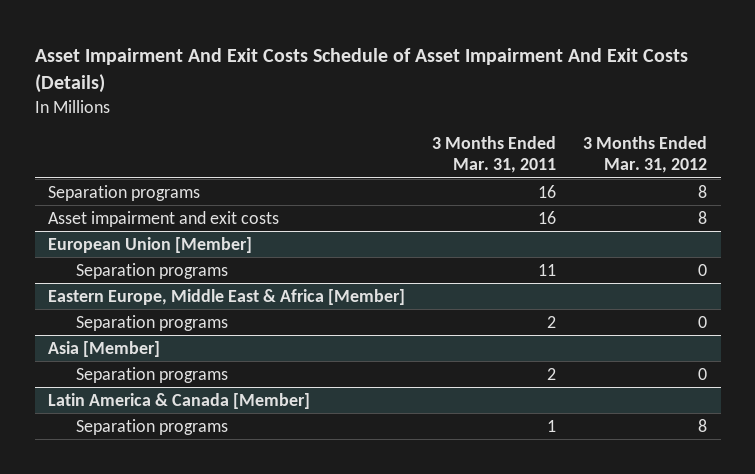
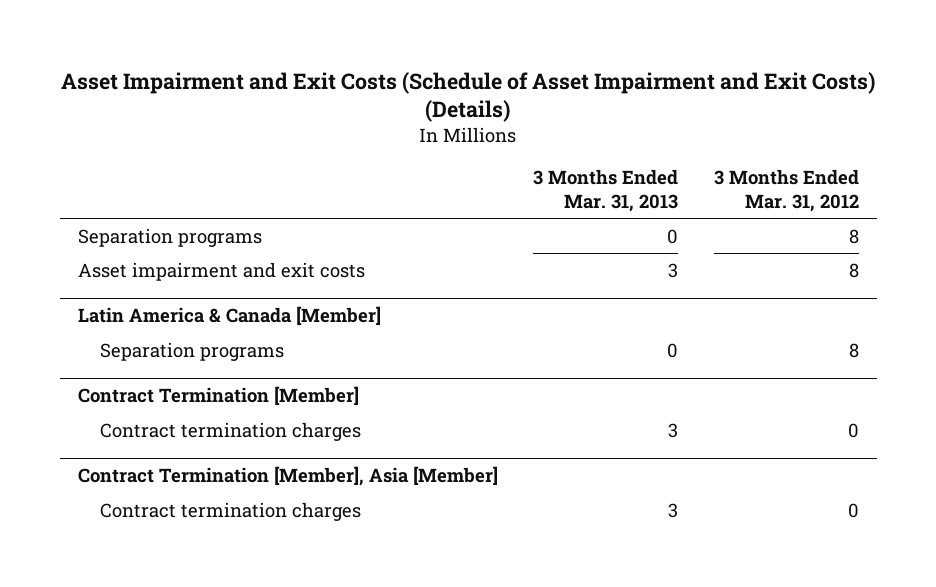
- Asset Impairment And Exit Costs Schedule of Asset Impairment And Exit Costs (Details)
+ Asset Impairment and Exit Costs (Schedule of Asset Impairment and Exit Costs) (Details)
- | 3 Months Ended Mar. 31, 2011 | 3 Months Ended Mar. 31, 2012
+ | 3 Months Ended Mar. 31, 2013 | 3 Months Ended Mar. 31, 2012
- European Union [Member]
- Separation programs | 11 | 0
- Eastern Europe, Middle East & Africa [Member]
- Separation programs | 2 | 0
- Asia [Member]
- Separation programs | 2 | 0
+ Contract Termination [Member]
+ Contract termination charges | 3 | 0
+ Contract Termination [Member], Asia [Member]
+ Contract termination charges | 3 | 0

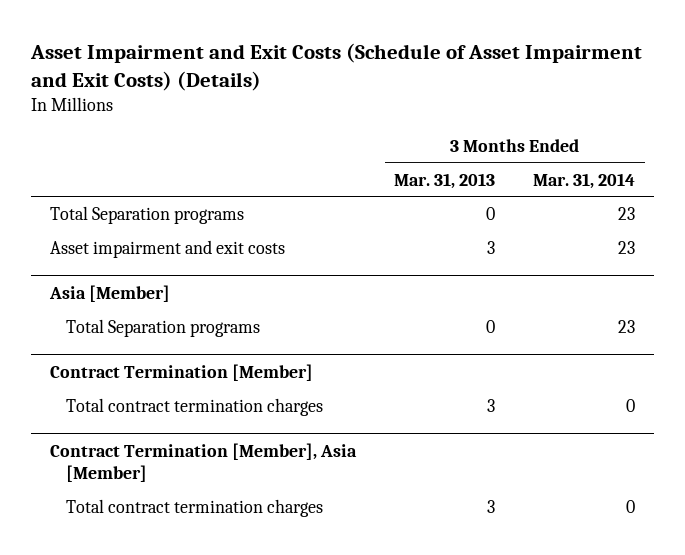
- | 3 Months Ended Mar. 31, 2013 | 3 Months Ended Mar. 31, 2012
+ | 3 Months Ended Mar. 31, 2013 | 3 Months Ended Mar. 31, 2014
- Separation programs | 0 | 8
+ Total Separation programs | 0 | 23
- Latin America & Canada [Member]
- Separation programs | 0 | 8
+ Asia [Member]
+ Total Separation programs | 0 | 23
@ Contract Termination [Member]
- Contract termination charges | 3 | 0
+ Total contract termination charges | 3 | 0
@ Contract Termination [Member], Asia [Member]
- Contract termination charges | 3 | 0
+ Total contract termination charges | 3 | 0

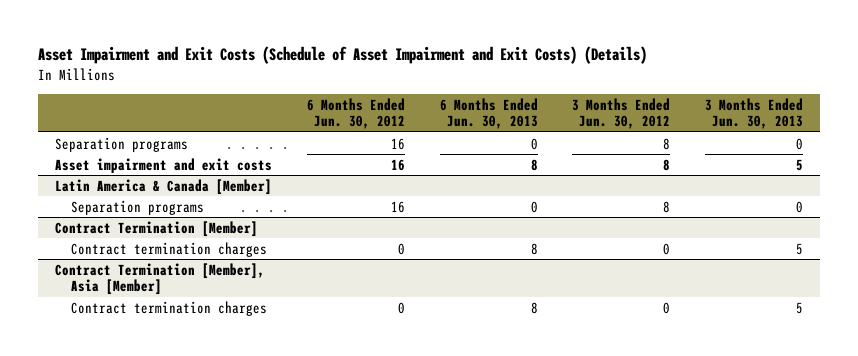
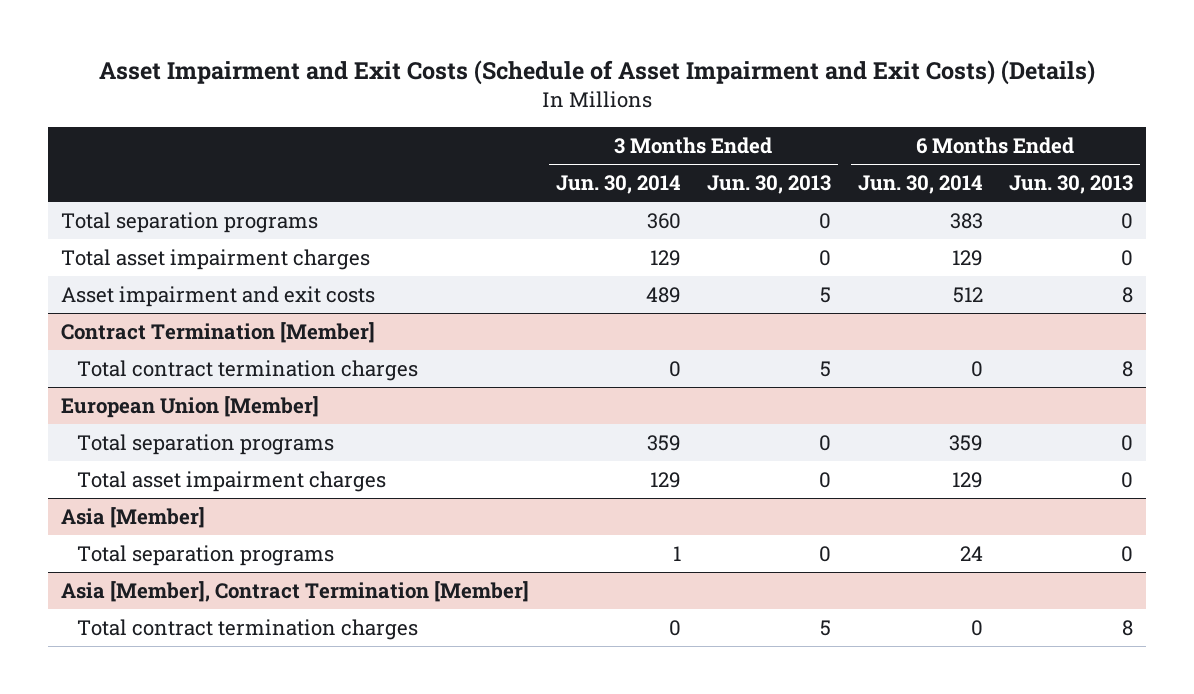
- | 6 Months Ended Jun. 30, 2012 | 6 Months Ended Jun. 30, 2013 | 3 Months Ended Jun. 30, 2012 | 3 Months Ended Jun. 30, 2013
+ | 3 Months Ended Jun. 30, 2014 | 3 Months Ended Jun. 30, 2013 | 6 Months Ended Jun. 30, 2014 | 6 Months Ended Jun. 30, 2013
- Separation programs | 16 | 0 | 8 | 0
+ Total separation programs | 360 | 0 | 383 | 0
+ Total asset impairment charges | 129 | 0 | 129 | 0
- Latin America & Canada [Member]
- Separation programs | 16 | 0 | 8 | 0
@ Contract Termination [Member]
- Contract termination charges | 0 | 8 | 0 | 5
- Contract Termination [Member], Asia [Member]
- Contract termination charges | 0 | 8 | 0 | 5
@ Contract Termination [Member]
+ Total contract termination charges | 0 | 5 | 0 | 8
+ European Union [Member]
+ Total separation programs | 359 | 0 | 359 | 0
+ Total asset impairment charges | 129 | 0 | 129 | 0
+ Asia [Member]
+ Total separation programs | 1 | 0 | 24 | 0
+ Asia [Member], Contract Termination [Member]
+ Total contract termination charges | 0 | 5 | 0 | 8

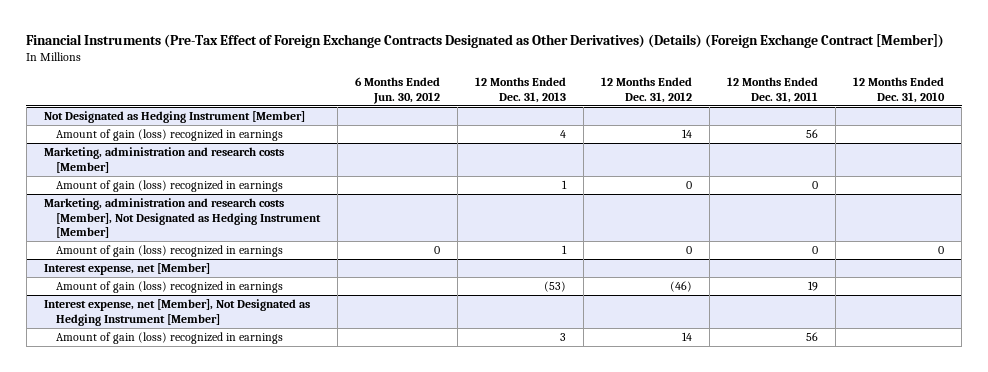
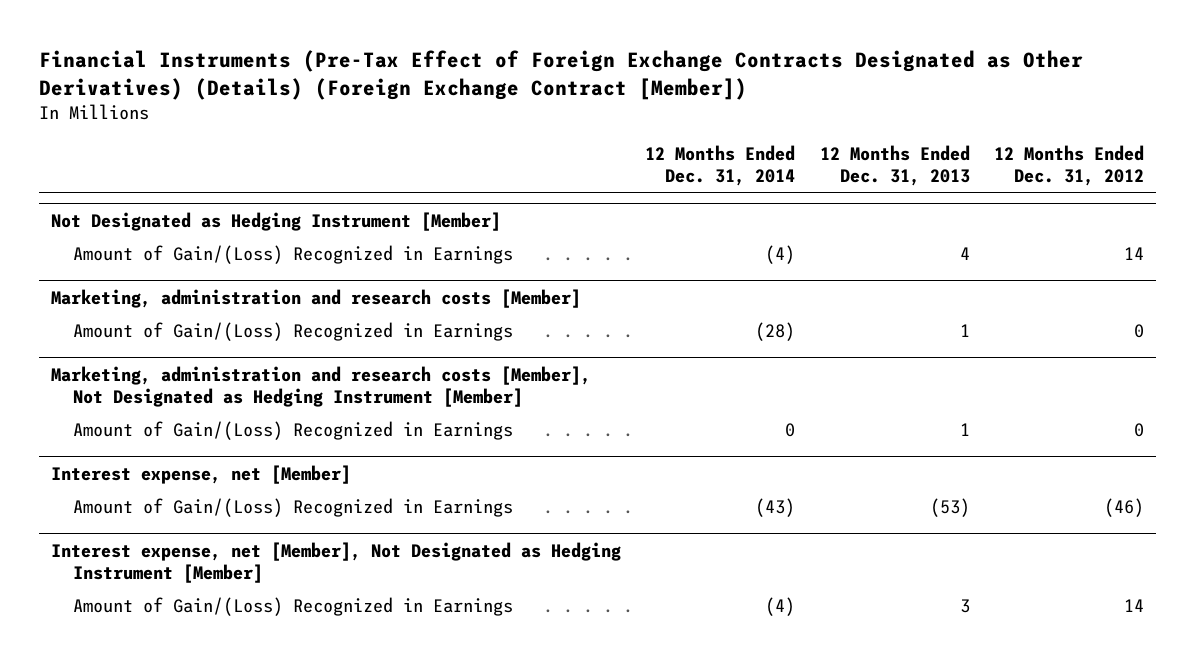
- | 6 Months Ended Jun. 30, 2012 | 12 Months Ended Dec. 31, 2013 | 12 Months Ended Dec. 31, 2012 | 12 Months Ended Dec. 31, 2011 | 12 Months Ended Dec. 31, 2010
+ | 12 Months Ended Dec. 31, 2014 | 12 Months Ended Dec. 31, 2013 | 12 Months Ended Dec. 31, 2012
@ Not Designated as Hedging Instrument [Member]
- Amount of gain (loss) recognized in earnings | | 4 | 14 | 56 |
+ Amount of Gain/(Loss) Recognized in Earnings | (4) | 4 | 14
@ Marketing, administration and research costs [Member]
- Amount of gain (loss) recognized in earnings | | 1 | 0 | 0 |
+ Amount of Gain/(Loss) Recognized in Earnings | (28) | 1 | 0
@ Marketing, administration and research costs [Member], Not Designated as Hedging Instrument [Member]
- Amount of gain (loss) recognized in earnings | 0 | 1 | 0 | 0 | 0
+ Amount of Gain/(Loss) Recognized in Earnings | 0 | 1 | 0
@ Interest expense, net [Member]
- Amount of gain (loss) recognized in earnings | | (53) | (46) | 19 |
+ Amount of Gain/(Loss) Recognized in Earnings | (43) | (53) | (46)
@ Interest expense, net [Member], Not Designated as Hedging Instrument [Member]
- Amount of gain (loss) recognized in earnings | | 3 | 14 | 56 |
+ Amount of Gain/(Loss) Recognized in Earnings | (4) | 3 | 14

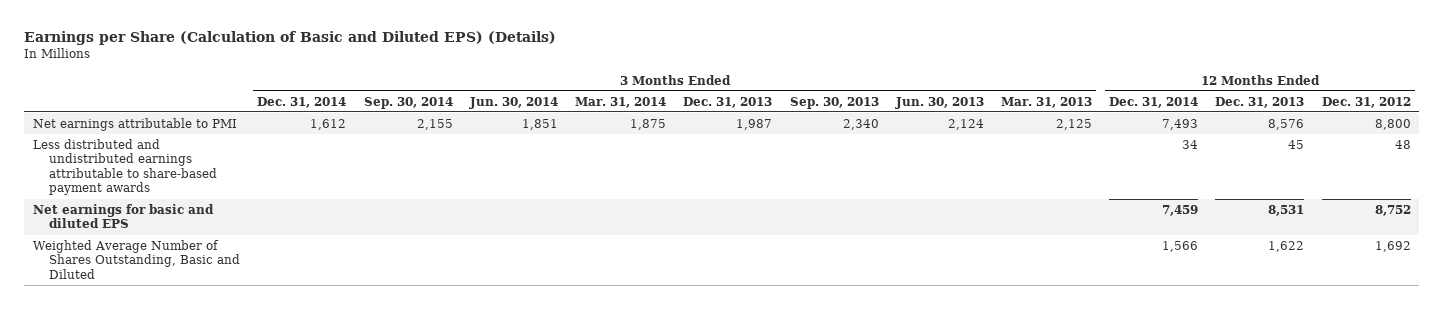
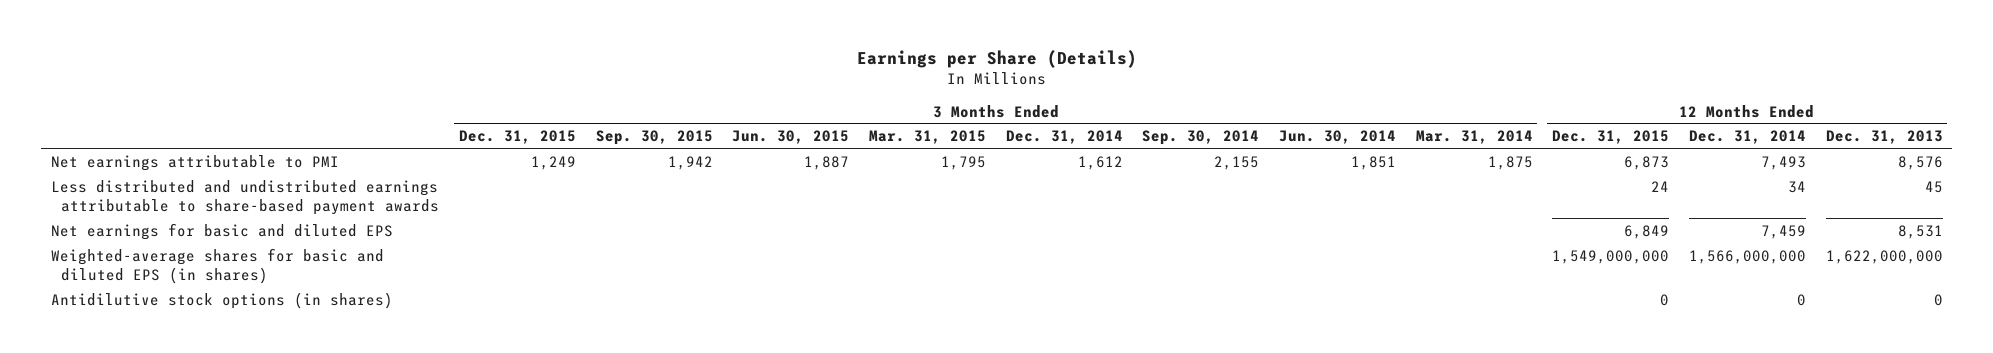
- Earnings per Share (Calculation of Basic and Diluted EPS) (Details)
+ Earnings per Share (Details)
- | 3 Months Ended Dec. 31, 2014 | 3 Months Ended Sep. 30, 2014 | 3 Months Ended Jun. 30, 2014 | 3 Months Ended Mar. 31, 2014 | 3 Months Ended Dec. 31, 2013 | 3 Months Ended Sep. 30, 2013 | 3 Months Ended Jun. 30, 2013 | 3 Months Ended Mar. 31, 2013 | 12 Months Ended Dec. 31, 2014 | 12 Months Ended Dec. 31, 2013 | 12 Months Ended Dec. 31, 2012
+ | 3 Months Ended Dec. 31, 2015 | 3 Months Ended Sep. 30, 2015 | 3 Months Ended Jun. 30, 2015 | 3 Months Ended Mar. 31, 2015 | 3 Months Ended Dec. 31, 2014 | 3 Months Ended Sep. 30, 2014 | 3 Months Ended Jun. 30, 2014 | 3 Months Ended Mar. 31, 2014 | 12 Months Ended Dec. 31, 2015 | 12 Months Ended Dec. 31, 2014 | 12 Months Ended Dec. 31, 2013
- Weighted Average Number of Shares Outstanding, Basic and Diluted | | | | | | | | | 1,566 | 1,622 | 1,692
+ Weighted-average shares for basic and diluted EPS (in shares) | | | | | | | | | 1,549,000,000 | 1,566,000,000 | 1,622,000,000
+ Antidilutive stock options (in shares) | | | | | | | | | 0 | 0 | 0

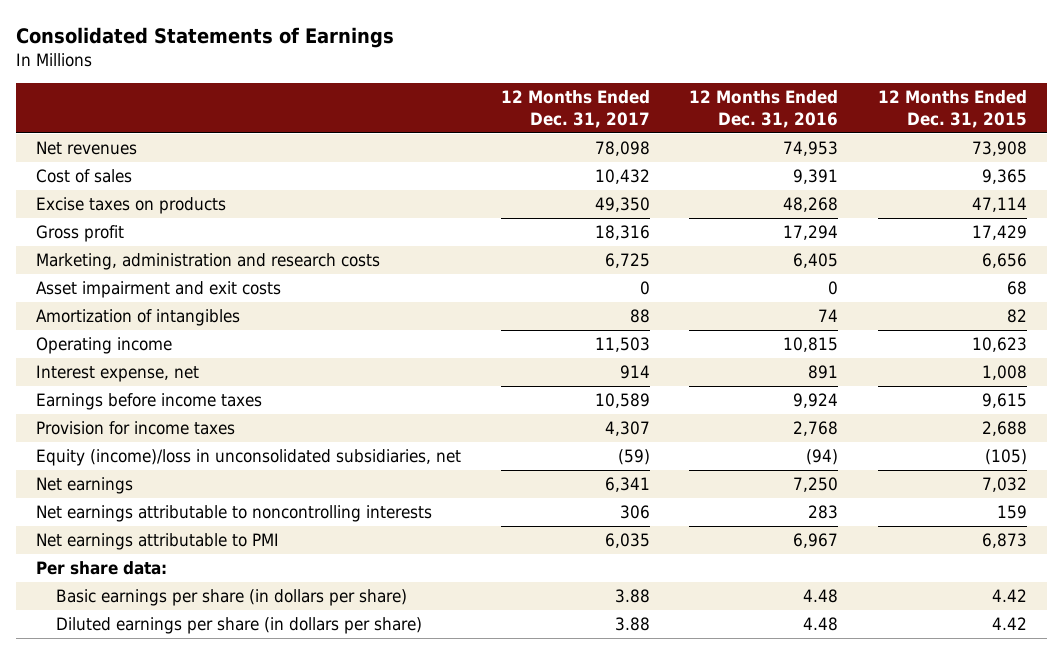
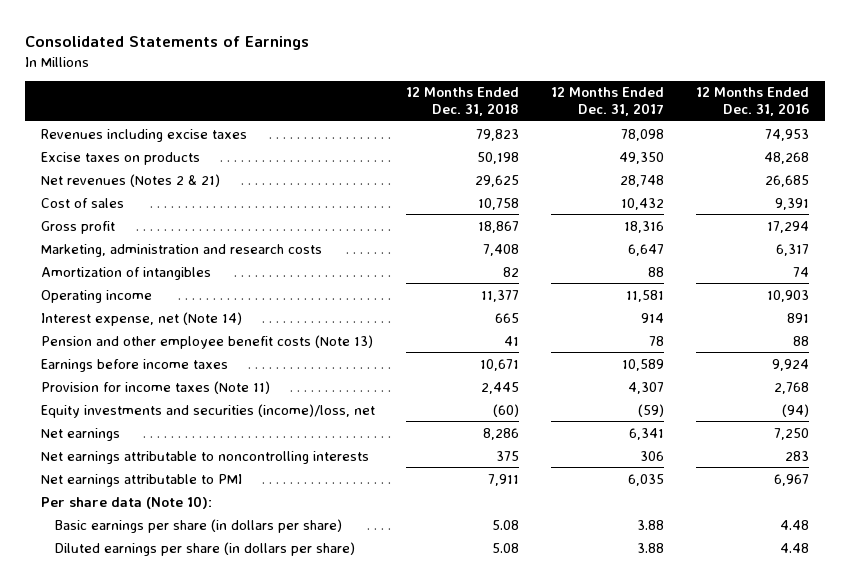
- | 12 Months Ended Dec. 31, 2017 | 12 Months Ended Dec. 31, 2016 | 12 Months Ended Dec. 31, 2015
+ | 12 Months Ended Dec. 31, 2018 | 12 Months Ended Dec. 31, 2017 | 12 Months Ended Dec. 31, 2016
- Net revenues | 78,098 | 74,953 | 73,908
+ Revenues including excise taxes | 79,823 | 78,098 | 74,953
+ Net revenues (Notes 2 & 21) | 29,625 | 28,748 | 26,685
moved down: Cost of sales | 10,758 | 10,432 | 9,391
- Marketing, administration and research costs | 6,725 | 6,405 | 6,656
- Asset impairment and exit costs | 0 | 0 | 68
+ Marketing, administration and research costs | 7,408 | 6,647 | 6,317
- Operating income | 11,503 | 10,815 | 10,623
- Interest expense, net | 914 | 891 | 1,008
+ Operating income | 11,377 | 11,581 | 10,903
+ Interest expense, net (Note 14) | 665 | 914 | 891
+ Pension and other employee benefit costs (Note 13) | 41 | 78 | 88
- Provision for income taxes | 4,307 | 2,768 | 2,688
- Equity (income)/loss in unconsolidated subsidiaries, net | (59) | (94) | (105)
+ Provision for income taxes (Note 11) | 2,445 | 4,307 | 2,768
+ Equity investments and securities (income)/loss, net | (60) | (59) | (94)
- Per share data:
+ Per share data (Note 10):

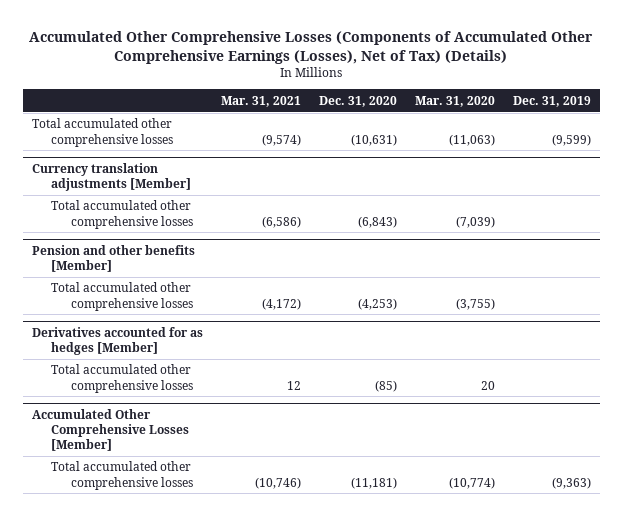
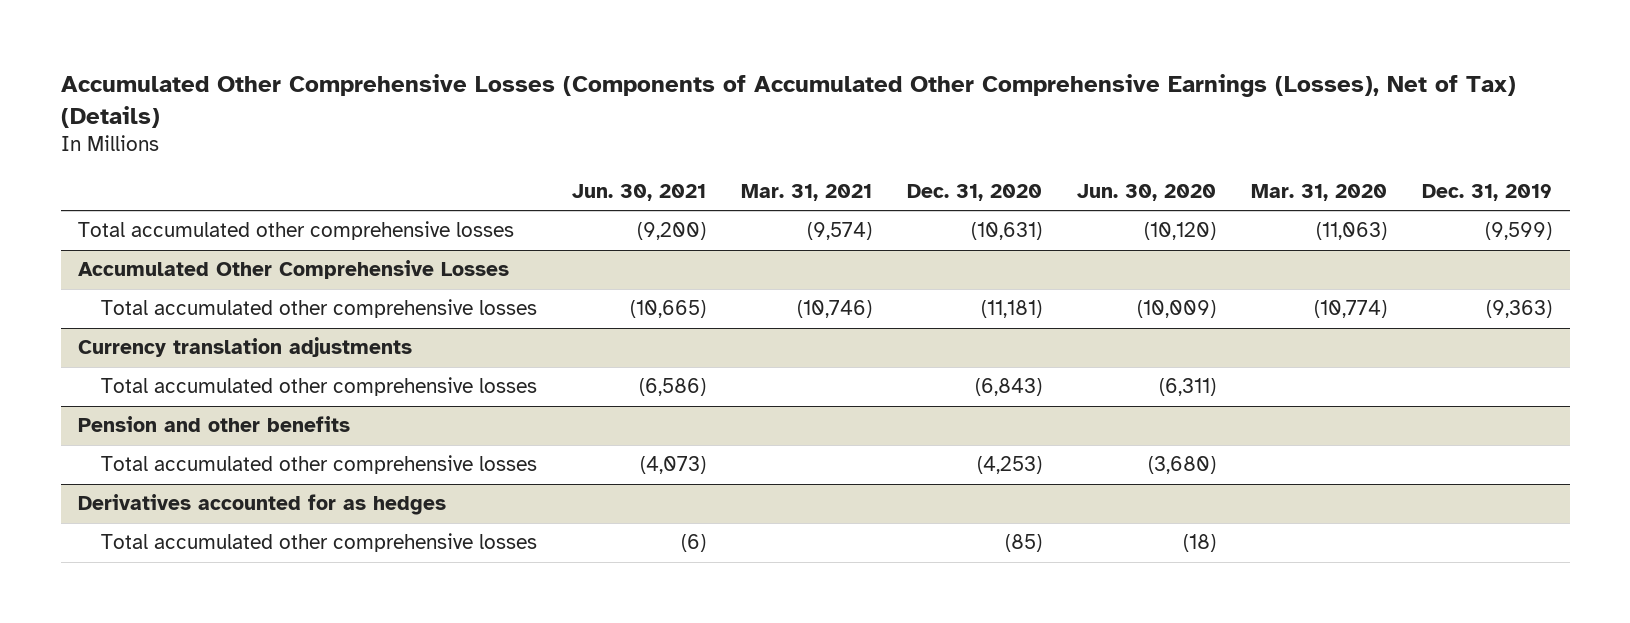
- | Mar. 31, 2021 | Dec. 31, 2020 | Mar. 31, 2020 | Dec. 31, 2019
+ | Jun. 30, 2021 | Mar. 31, 2021 | Dec. 31, 2020 | Jun. 30, 2020 | Mar. 31, 2020 | Dec. 31, 2019
- Currency translation adjustments [Member]
- Total accumulated other comprehensive losses | (6,586) | (6,843) | (7,039) |
- Pension and other benefits [Member]
- Total accumulated other comprehensive losses | (4,172) | (4,253) | (3,755) |
- Derivatives accounted for as hedges [Member]
- Total accumulated other comprehensive losses | 12 | (85) | 20 |
- Accumulated Other Comprehensive Losses [Member]
+ Accumulated Other Comprehensive Losses
+ Currency translation adjustments
+ Total accumulated other comprehensive losses | (6,586) | | (6,843) | (6,311) | |
+ Pension and other benefits
+ Total accumulated other comprehensive losses | (4,073) | | (4,253) | (3,680) | |
+ Derivatives accounted for as hedges
+ Total accumulated other comprehensive losses | (6) | | (85) | (18) | |

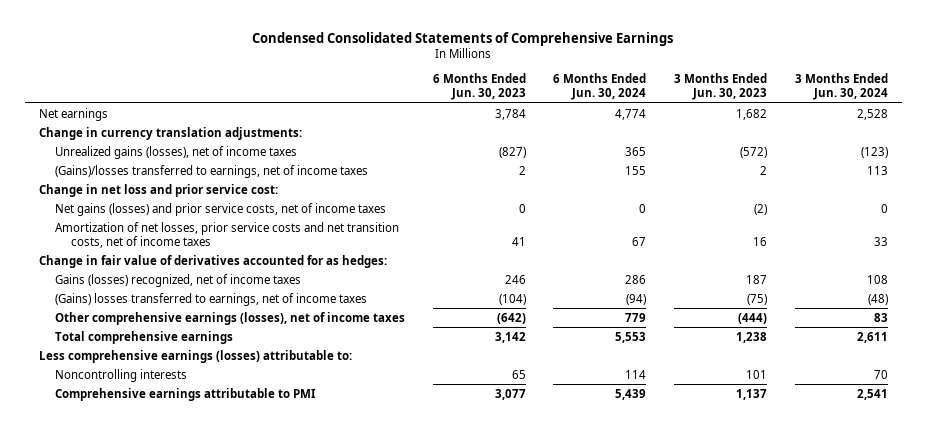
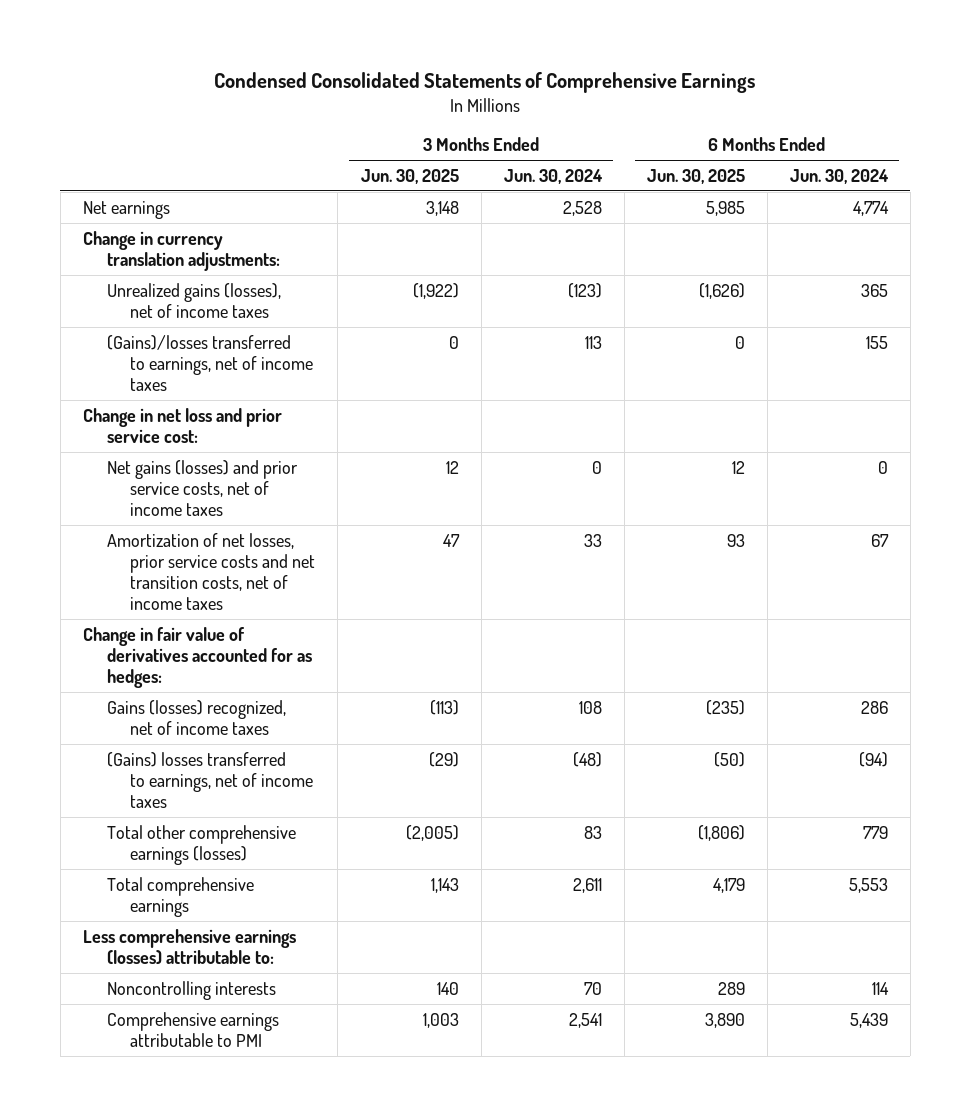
- | 6 Months Ended Jun. 30, 2023 | 6 Months Ended Jun. 30, 2024 | 3 Months Ended Jun. 30, 2023 | 3 Months Ended Jun. 30, 2024
+ | 3 Months Ended Jun. 30, 2025 | 3 Months Ended Jun. 30, 2024 | 6 Months Ended Jun. 30, 2025 | 6 Months Ended Jun. 30, 2024
- Other comprehensive earnings (losses), net of income taxes | (642) | 779 | (444) | 83
+ Total other comprehensive earnings (losses) | (2,005) | 83 | (1,806) | 779

